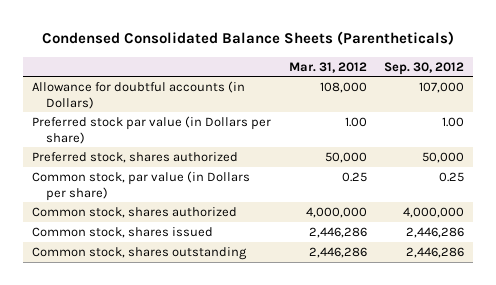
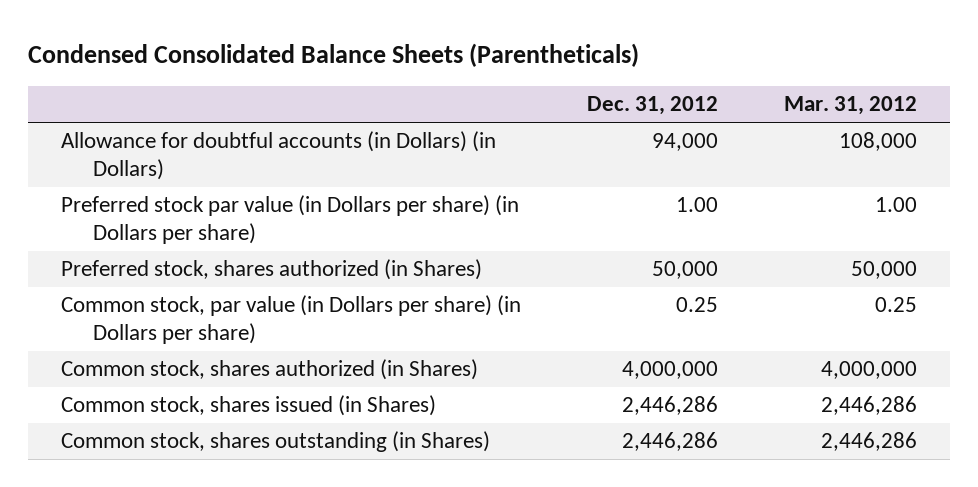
- | Mar. 31, 2012 | Sep. 30, 2012
+ | Dec. 31, 2012 | Mar. 31, 2012
- Allowance for doubtful accounts (in Dollars) | 108,000 | 107,000
- Preferred stock par value (in Dollars per share) | 1.00 | 1.00
- Preferred stock, shares authorized | 50,000 | 50,000
- Common stock, par value (in Dollars per share) | 0.25 | 0.25
- Common stock, shares authorized | 4,000,000 | 4,000,000
- Common stock, shares issued | 2,446,286 | 2,446,286
- Common stock, shares outstanding | 2,446,286 | 2,446,286
+ Allowance for doubtful accounts (in Dollars) (in Dollars) | 94,000 | 108,000
+ Preferred stock par value (in Dollars per share) (in Dollars per share) | 1.00 | 1.00
+ Preferred stock, shares authorized (in Shares) | 50,000 | 50,000
+ Common stock, par value (in Dollars per share) (in Dollars per share) | 0.25 | 0.25
+ Common stock, shares authorized (in Shares) | 4,000,000 | 4,000,000
+ Common stock, shares issued (in Shares) | 2,446,286 | 2,446,286
+ Common stock, shares outstanding (in Shares) | 2,446,286 | 2,446,286

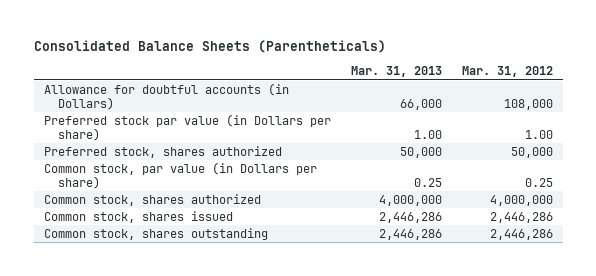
- Condensed Consolidated Balance Sheets (Parentheticals)
+ Consolidated Balance Sheets (Parentheticals)
- | Dec. 31, 2012 | Mar. 31, 2012
+ | Mar. 31, 2013 | Mar. 31, 2012
- Allowance for doubtful accounts (in Dollars) (in Dollars) | 94,000 | 108,000
- Preferred stock par value (in Dollars per share) (in Dollars per share) | 1.00 | 1.00
- Preferred stock, shares authorized (in Shares) | 50,000 | 50,000
- Common stock, par value (in Dollars per share) (in Dollars per share) | 0.25 | 0.25
- Common stock, shares authorized (in Shares) | 4,000,000 | 4,000,000
- Common stock, shares issued (in Shares) | 2,446,286 | 2,446,286
- Common stock, shares outstanding (in Shares) | 2,446,286 | 2,446,286
+ Allowance for doubtful accounts (in Dollars) | 66,000 | 108,000
+ Preferred stock par value (in Dollars per share) | 1.00 | 1.00
+ Preferred stock, shares authorized | 50,000 | 50,000
+ Common stock, par value (in Dollars per share) | 0.25 | 0.25
+ Common stock, shares authorized | 4,000,000 | 4,000,000
+ Common stock, shares issued | 2,446,286 | 2,446,286
+ Common stock, shares outstanding | 2,446,286 | 2,446,286

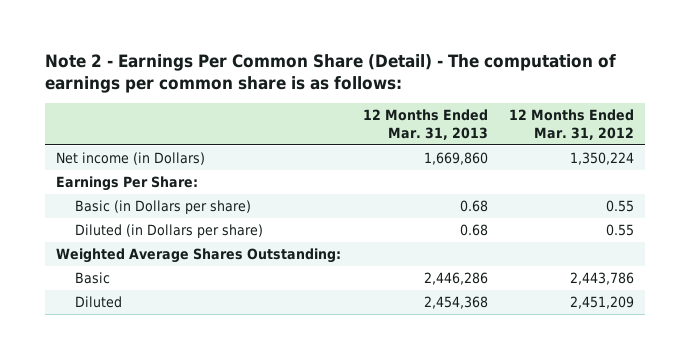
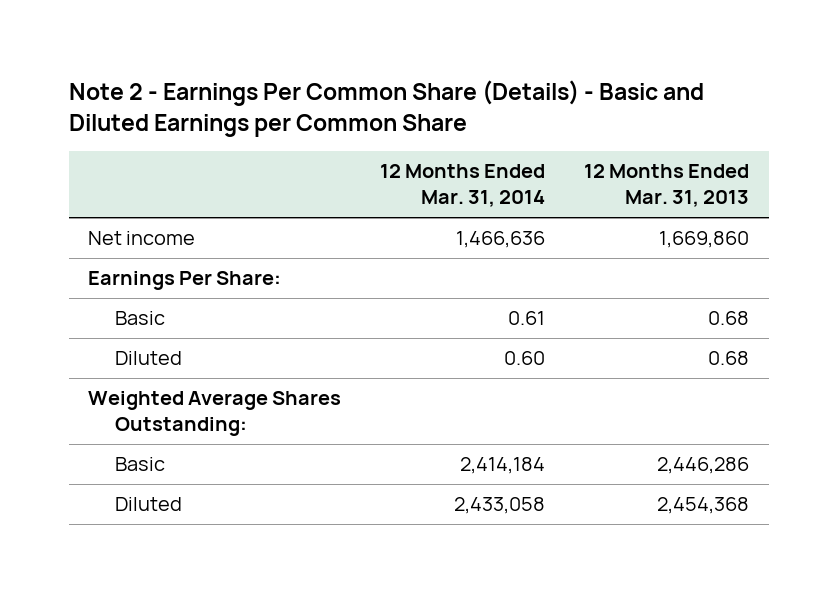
- Note 2 - Earnings Per Common Share (Detail) - The computation of earnings per common share is as follows:
+ Note 2 - Earnings Per Common Share (Details) - Basic and Diluted Earnings per Common Share
- | 12 Months Ended Mar. 31, 2013 | 12 Months Ended Mar. 31, 2012
+ | 12 Months Ended Mar. 31, 2014 | 12 Months Ended Mar. 31, 2013
- Net income (in Dollars) | 1,669,860 | 1,350,224
+ Net income | 1,466,636 | 1,669,860
- Basic (in Dollars per share) | 0.68 | 0.55
- Diluted (in Dollars per share) | 0.68 | 0.55
+ Basic | 0.61 | 0.68
+ Diluted | 0.60 | 0.68

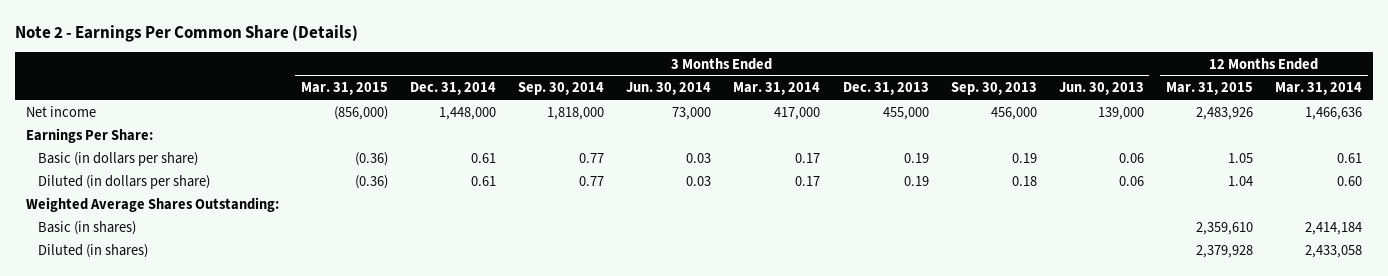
- Note 2 - Earnings Per Common Share (Details) - Basic and Diluted Earnings per Common Share
+ Note 2 - Earnings Per Common Share (Details)
- | 12 Months Ended Mar. 31, 2014 | 12 Months Ended Mar. 31, 2013
+ | 3 Months Ended Mar. 31, 2015 | 3 Months Ended Dec. 31, 2014 | 3 Months Ended Sep. 30, 2014 | 3 Months Ended Jun. 30, 2014 | 3 Months Ended Mar. 31, 2014 | 3 Months Ended Dec. 31, 2013 | 3 Months Ended Sep. 30, 2013 | 3 Months Ended Jun. 30, 2013 | 12 Months Ended Mar. 31, 2015 | 12 Months Ended Mar. 31, 2014
- Basic | 0.61 | 0.68
- Diluted | 0.60 | 0.68
+ Basic (in dollars per share) | (0.36) | 0.61 | 0.77 | 0.03 | 0.17 | 0.19 | 0.19 | 0.06 | 1.05 | 0.61
+ Diluted (in dollars per share) | (0.36) | 0.61 | 0.77 | 0.03 | 0.17 | 0.19 | 0.18 | 0.06 | 1.04 | 0.60
- Basic | 2,414,184 | 2,446,286
- Diluted | 2,433,058 | 2,454,368
+ Basic (in shares) | | | | | | | | | 2,359,610 | 2,414,184
+ Diluted (in shares) | | | | | | | | | 2,379,928 | 2,433,058

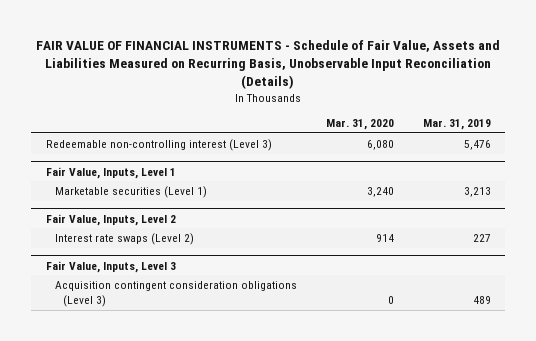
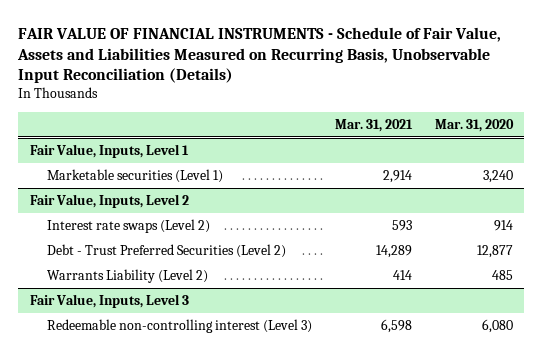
- | Mar. 31, 2020 | Mar. 31, 2019
+ | Mar. 31, 2021 | Mar. 31, 2020
- Redeemable non-controlling interest (Level 3) | 6,080 | 5,476
@ Fair Value, Inputs, Level 2
+ Debt - Trust Preferred Securities (Level 2) | 14,289 | 12,877
+ Warrants Liability (Level 2) | 414 | 485
@ Fair Value, Inputs, Level 3
- Acquisition contingent consideration obligations (Level 3) | 0 | 489
+ Redeemable non-controlling interest (Level 3) | 6,598 | 6,080

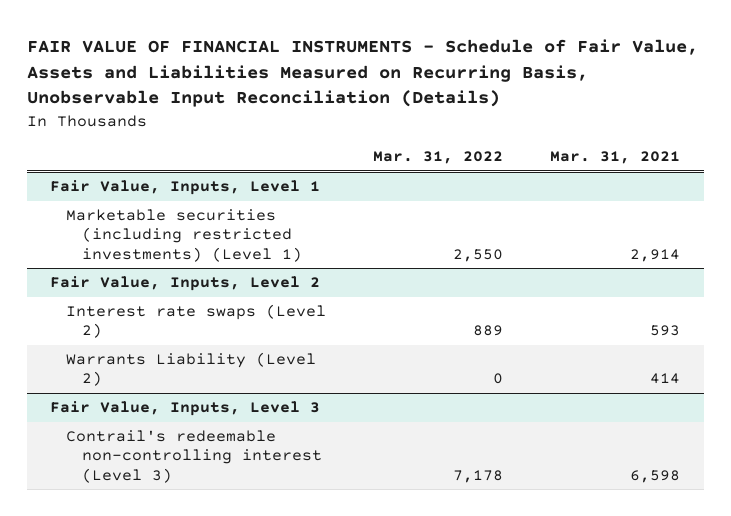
- | Mar. 31, 2021 | Mar. 31, 2020
+ | Mar. 31, 2022 | Mar. 31, 2021
@ Fair Value, Inputs, Level 1
- Marketable securities (Level 1) | 2,914 | 3,240
+ Marketable securities (including restricted investments) (Level 1) | 2,550 | 2,914
@ Fair Value, Inputs, Level 2
- Debt - Trust Preferred Securities (Level 2) | 14,289 | 12,877
@ Fair Value, Inputs, Level 3
- Redeemable non-controlling interest (Level 3) | 6,598 | 6,080
+ Contrail's redeemable non-controlling interest (Level 3) | 7,178 | 6,598

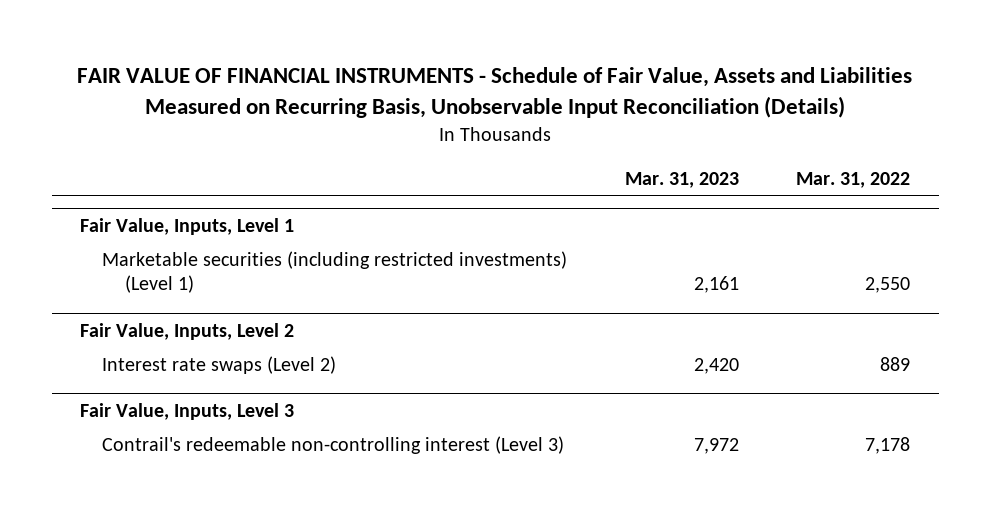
- | Mar. 31, 2022 | Mar. 31, 2021
+ | Mar. 31, 2023 | Mar. 31, 2022
@ Fair Value, Inputs, Level 2
- Warrants Liability (Level 2) | 0 | 414

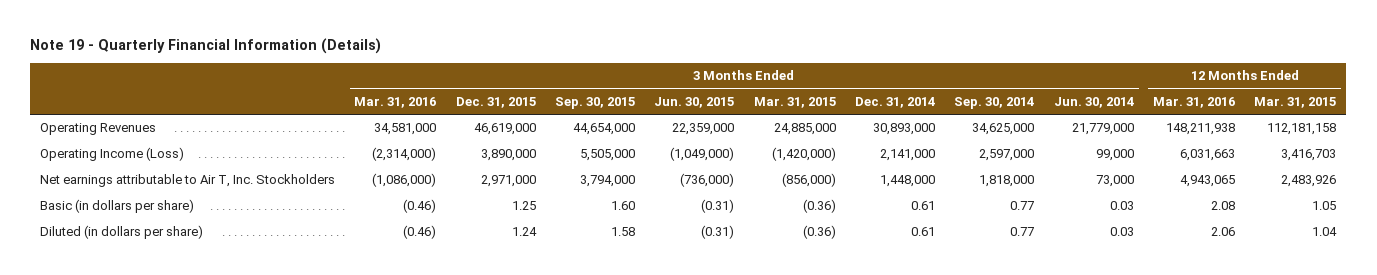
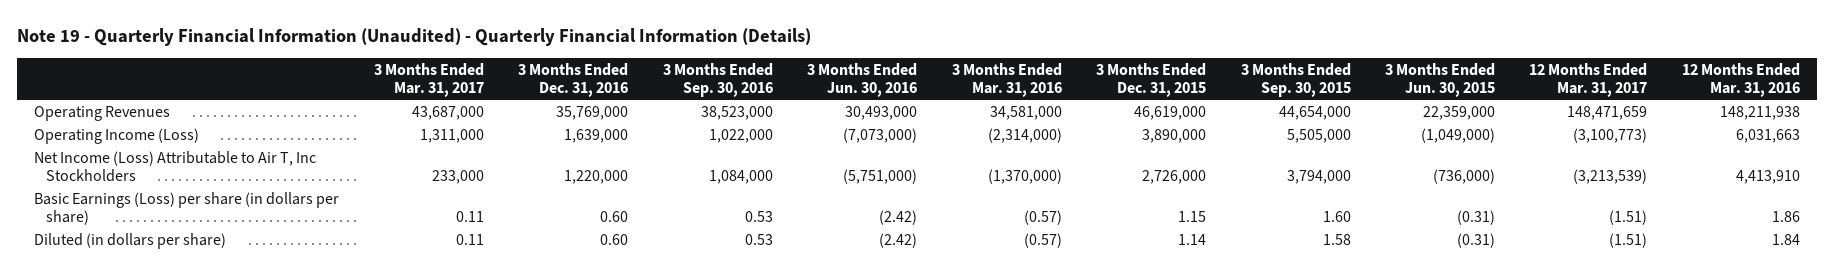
- Note 19 - Quarterly Financial Information (Details)
+ Note 19 - Quarterly Financial Information (Unaudited) - Quarterly Financial Information (Details)
- | 3 Months Ended Mar. 31, 2016 | 3 Months Ended Dec. 31, 2015 | 3 Months Ended Sep. 30, 2015 | 3 Months Ended Jun. 30, 2015 | 3 Months Ended Mar. 31, 2015 | 3 Months Ended Dec. 31, 2014 | 3 Months Ended Sep. 30, 2014 | 3 Months Ended Jun. 30, 2014 | 12 Months Ended Mar. 31, 2016 | 12 Months Ended Mar. 31, 2015
+ | 3 Months Ended Mar. 31, 2017 | 3 Months Ended Dec. 31, 2016 | 3 Months Ended Sep. 30, 2016 | 3 Months Ended Jun. 30, 2016 | 3 Months Ended Mar. 31, 2016 | 3 Months Ended Dec. 31, 2015 | 3 Months Ended Sep. 30, 2015 | 3 Months Ended Jun. 30, 2015 | 12 Months Ended Mar. 31, 2017 | 12 Months Ended Mar. 31, 2016
- Net earnings attributable to Air T, Inc. Stockholders | (1,086,000) | 2,971,000 | 3,794,000 | (736,000) | (856,000) | 1,448,000 | 1,818,000 | 73,000 | 4,943,065 | 2,483,926
- Basic (in dollars per share) | (0.46) | 1.25 | 1.60 | (0.31) | (0.36) | 0.61 | 0.77 | 0.03 | 2.08 | 1.05
- Diluted (in dollars per share) | (0.46) | 1.24 | 1.58 | (0.31) | (0.36) | 0.61 | 0.77 | 0.03 | 2.06 | 1.04
+ Net Income (Loss) Attributable to Air T, Inc Stockholders | 233,000 | 1,220,000 | 1,084,000 | (5,751,000) | (1,370,000) | 2,726,000 | 3,794,000 | (736,000) | (3,213,539) | 4,413,910
+ Basic Earnings (Loss) per share (in dollars per share) | 0.11 | 0.60 | 0.53 | (2.42) | (0.57) | 1.15 | 1.60 | (0.31) | (1.51) | 1.86
+ Diluted (in dollars per share) | 0.11 | 0.60 | 0.53 | (2.42) | (0.57) | 1.14 | 1.58 | (0.31) | (1.51) | 1.84

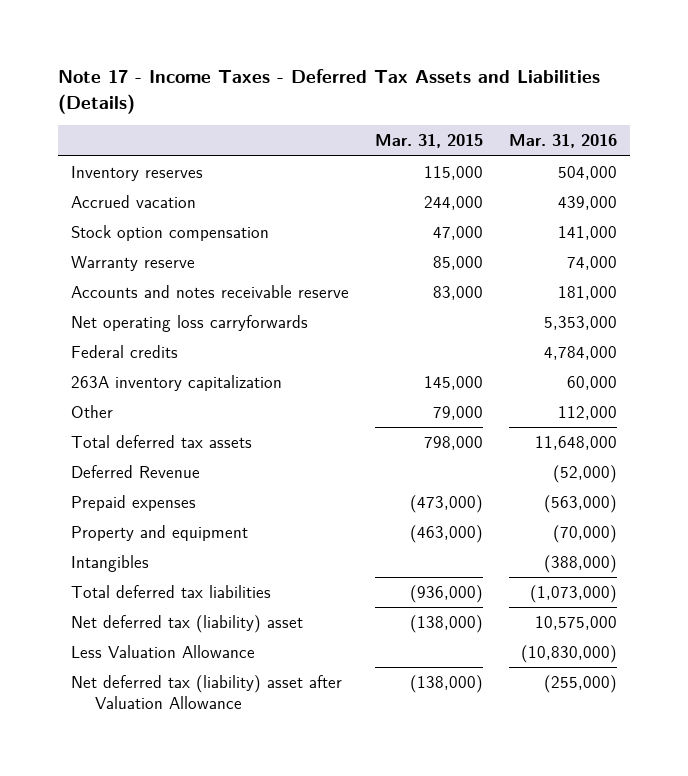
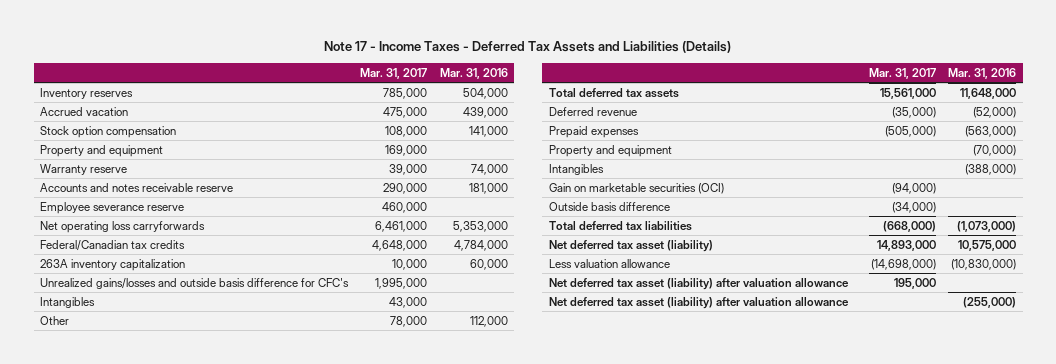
- | Mar. 31, 2015 | Mar. 31, 2016
+ | Mar. 31, 2017 | Mar. 31, 2016
+ Property and equipment | 169,000 |
+ Employee severance reserve | 460,000 |
- Federal credits | | 4,784,000
+ Federal/Canadian tax credits | 4,648,000 | 4,784,000
+ Unrealized gains/losses and outside basis difference for CFC's | 1,995,000 |
+ Intangibles | 43,000 |
- Deferred Revenue | | (52,000)
+ Deferred revenue | (35,000) | (52,000)
+ Gain on marketable securities (OCI) | (94,000) |
+ Outside basis difference | (34,000) |
- Net deferred tax (liability) asset | (138,000) | 10,575,000
- Less Valuation Allowance | | (10,830,000)
- Net deferred tax (liability) asset after Valuation Allowance | (138,000) | (255,000)
+ Net deferred tax asset (liability) | 14,893,000 | 10,575,000
+ Less valuation allowance | (14,698,000) | (10,830,000)
+ Net deferred tax asset (liability) after valuation allowance | 195,000 |
+ Net deferred tax asset (liability) after valuation allowance | | (255,000)

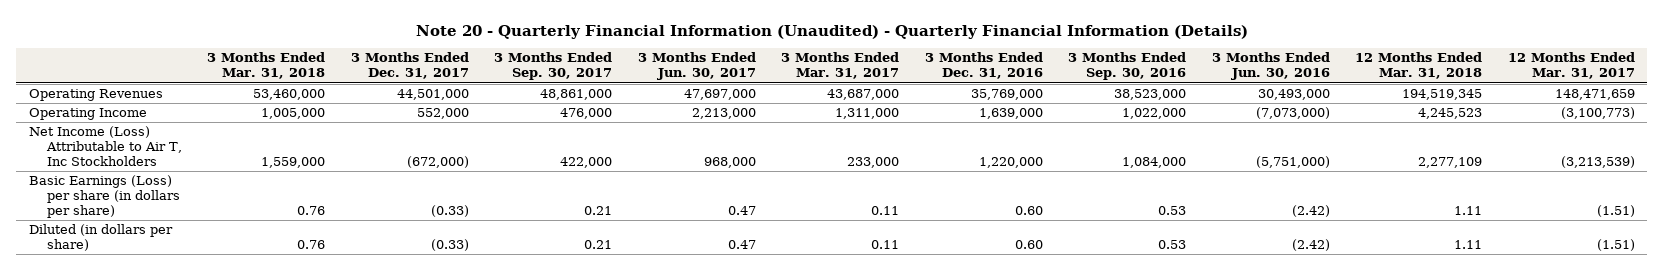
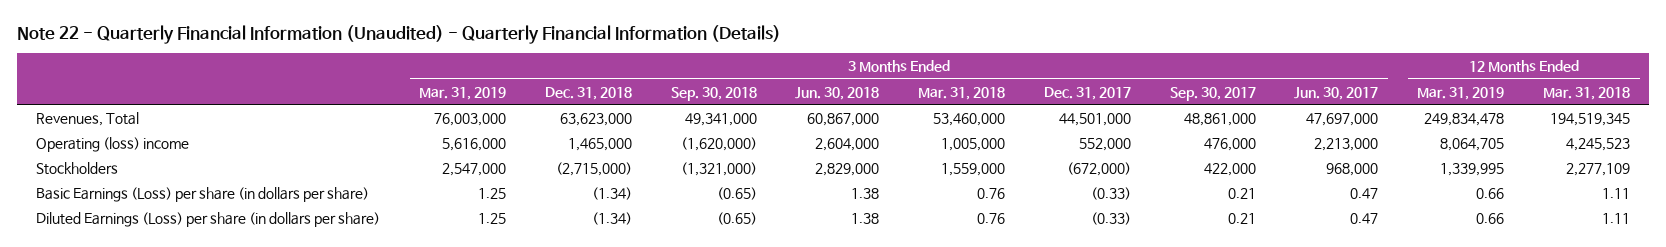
- Note 20 - Quarterly Financial Information (Unaudited) - Quarterly Financial Information (Details)
+ Note 22 - Quarterly Financial Information (Unaudited) - Quarterly Financial Information (Details)
- | 3 Months Ended Mar. 31, 2018 | 3 Months Ended Dec. 31, 2017 | 3 Months Ended Sep. 30, 2017 | 3 Months Ended Jun. 30, 2017 | 3 Months Ended Mar. 31, 2017 | 3 Months Ended Dec. 31, 2016 | 3 Months Ended Sep. 30, 2016 | 3 Months Ended Jun. 30, 2016 | 12 Months Ended Mar. 31, 2018 | 12 Months Ended Mar. 31, 2017
+ | 3 Months Ended Mar. 31, 2019 | 3 Months Ended Dec. 31, 2018 | 3 Months Ended Sep. 30, 2018 | 3 Months Ended Jun. 30, 2018 | 3 Months Ended Mar. 31, 2018 | 3 Months Ended Dec. 31, 2017 | 3 Months Ended Sep. 30, 2017 | 3 Months Ended Jun. 30, 2017 | 12 Months Ended Mar. 31, 2019 | 12 Months Ended Mar. 31, 2018
- Operating Revenues | 53,460,000 | 44,501,000 | 48,861,000 | 47,697,000 | 43,687,000 | 35,769,000 | 38,523,000 | 30,493,000 | 194,519,345 | 148,471,659
- Operating Income | 1,005,000 | 552,000 | 476,000 | 2,213,000 | 1,311,000 | 1,639,000 | 1,022,000 | (7,073,000) | 4,245,523 | (3,100,773)
- Net Income (Loss) Attributable to Air T, Inc Stockholders | 1,559,000 | (672,000) | 422,000 | 968,000 | 233,000 | 1,220,000 | 1,084,000 | (5,751,000) | 2,277,109 | (3,213,539)
+ Revenues, Total | 76,003,000 | 63,623,000 | 49,341,000 | 60,867,000 | 53,460,000 | 44,501,000 | 48,861,000 | 47,697,000 | 249,834,478 | 194,519,345
+ Operating (loss) income | 5,616,000 | 1,465,000 | (1,620,000) | 2,604,000 | 1,005,000 | 552,000 | 476,000 | 2,213,000 | 8,064,705 | 4,245,523
+ Stockholders | 2,547,000 | (2,715,000) | (1,321,000) | 2,829,000 | 1,559,000 | (672,000) | 422,000 | 968,000 | 1,339,995 | 2,277,109
- Diluted (in dollars per share) | 0.76 | (0.33) | 0.21 | 0.47 | 0.11 | 0.60 | 0.53 | (2.42) | 1.11 | (1.51)
+ Diluted Earnings (Loss) per share (in dollars per share) | 1.25 | (1.34) | (0.65) | 1.38 | 0.76 | (0.33) | 0.21 | 0.47 | 0.66 | 1.11

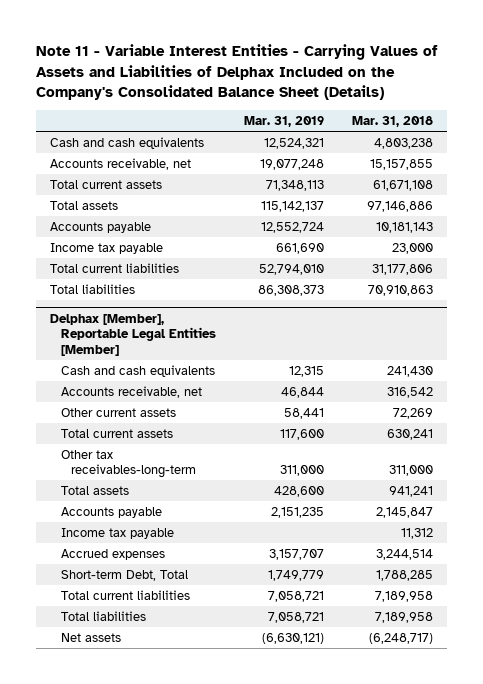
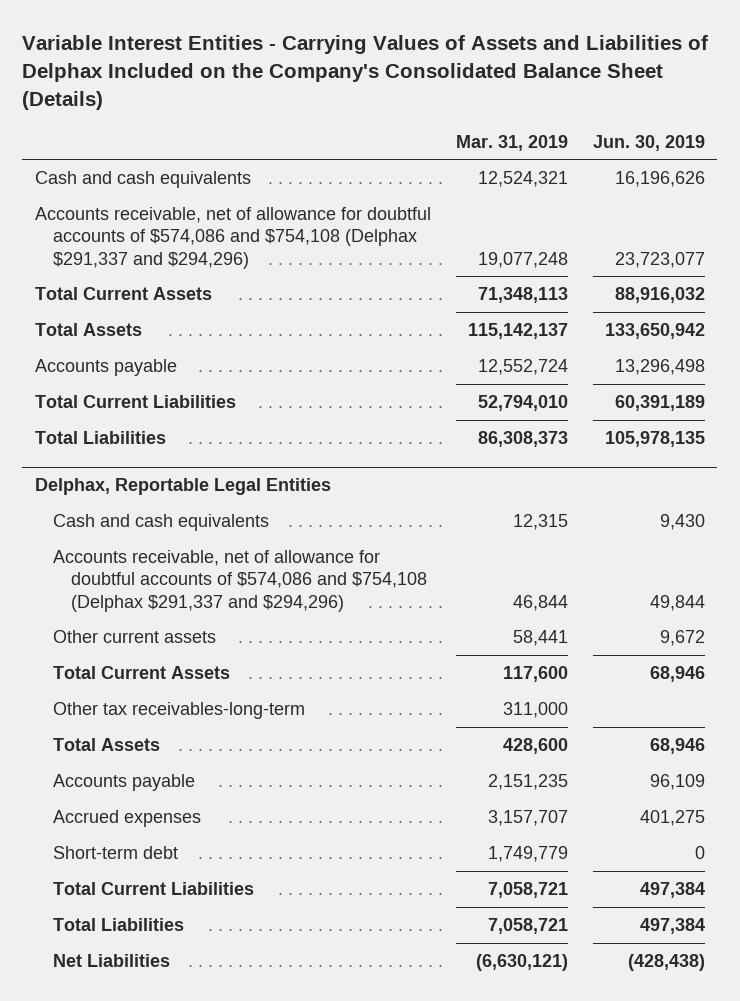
- Note 11 - Variable Interest Entities - Carrying Values of Assets and Liabilities of Delphax Included on the Company's Consolidated Balance Sheet (Details)
+ Variable Interest Entities - Carrying Values of Assets and Liabilities of Delphax Included on the Company's Consolidated Balance Sheet (Details)
- | Mar. 31, 2019 | Mar. 31, 2018
+ | Mar. 31, 2019 | Jun. 30, 2019
- Accounts receivable, net | 19,077,248 | 15,157,855
- Total current assets | 71,348,113 | 61,671,108
- Total assets | 115,142,137 | 97,146,886
+ Accounts receivable, net of allowance for doubtful accounts of $574,086 and $754,108 (Delphax $291,337 and $294,296) | 19,077,248 | 23,723,077
+ Total Current Assets | 71,348,113 | 88,916,032
+ Total Assets | 115,142,137 | 133,650,942
- Income tax payable | 661,690 | 23,000
- Total current liabilities | 52,794,010 | 31,177,806
- Total liabilities | 86,308,373 | 70,910,863
- Delphax [Member], Reportable Legal Entities [Member]
+ Total Current Liabilities | 52,794,010 | 60,391,189
+ Total Liabilities | 86,308,373 | 105,978,135
+ Delphax, Reportable Legal Entities
- Accounts receivable, net | 46,844 | 316,542
+ Accounts receivable, net of allowance for doubtful accounts of $574,086 and $754,108 (Delphax $291,337 and $294,296) | 46,844 | 49,844
- Total current assets | 117,600 | 630,241
+ Total Current Assets | 117,600 | 68,946
- Total assets | 428,600 | 941,241
+ Total Assets | 428,600 | 68,946
- Income tax payable | | 11,312
- Short-term Debt, Total | 1,749,779 | 1,788,285
- Total current liabilities | 7,058,721 | 7,189,958
- Total liabilities | 7,058,721 | 7,189,958
- Net assets | (6,630,121) | (6,248,717)
+ Short-term debt | 1,749,779 | 0
+ Total Current Liabilities | 7,058,721 | 497,384
+ Total Liabilities | 7,058,721 | 497,384
+ Net Liabilities | (6,630,121) | (428,438)

